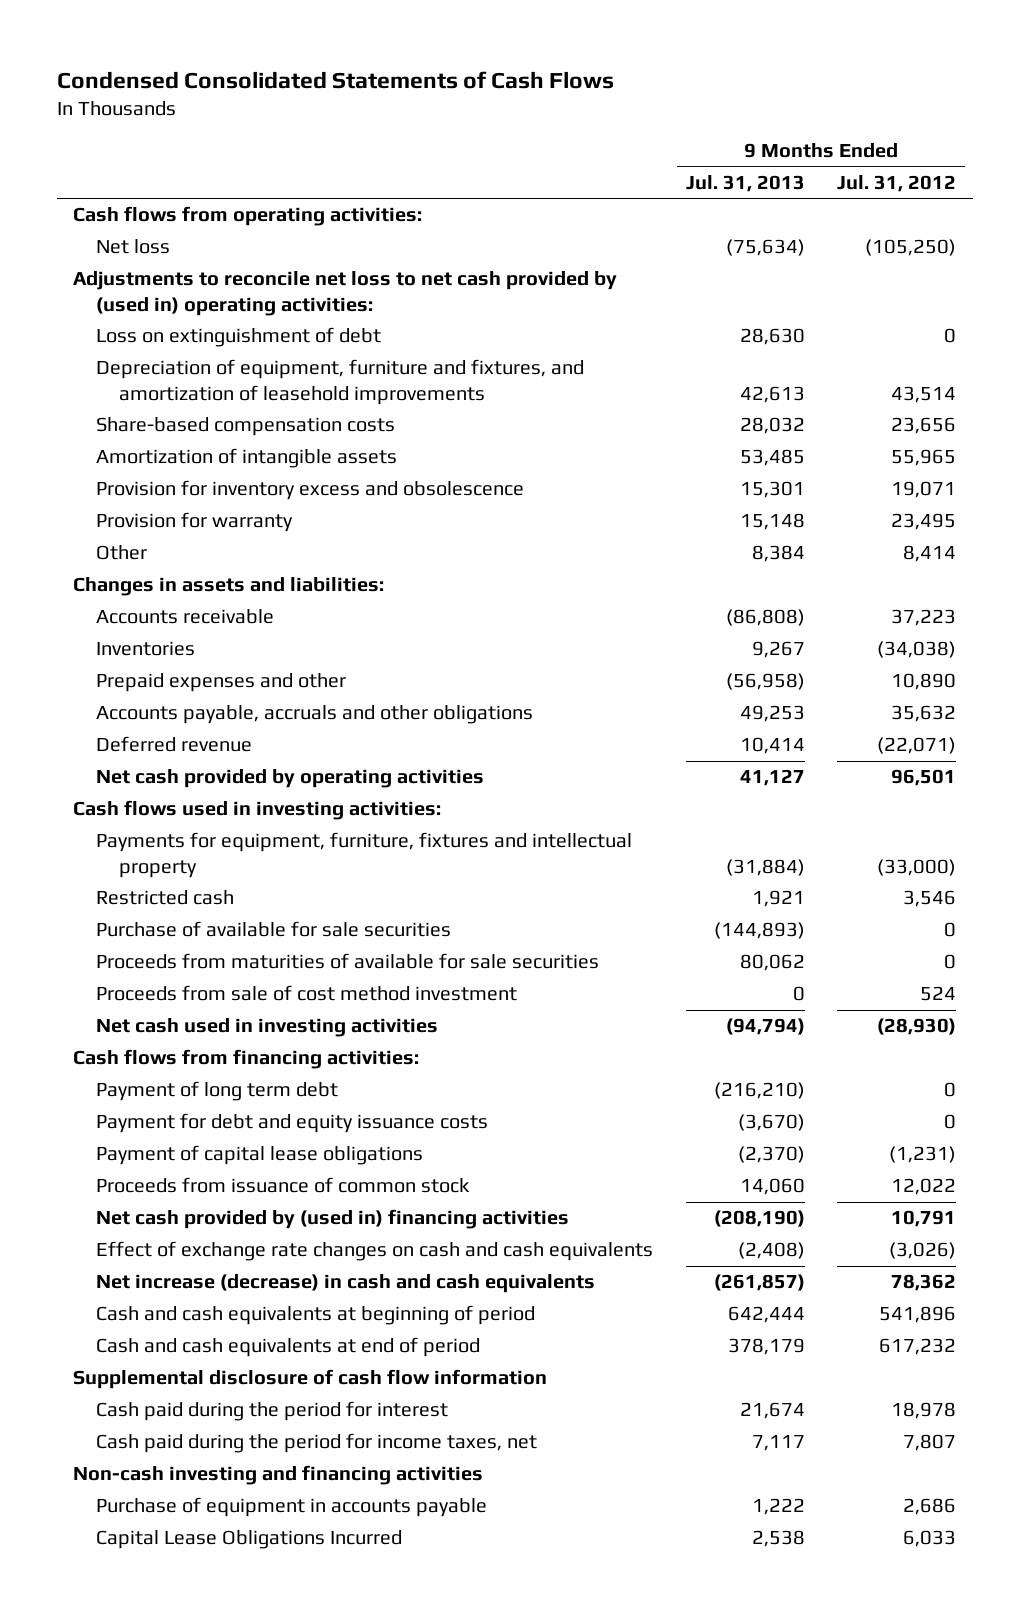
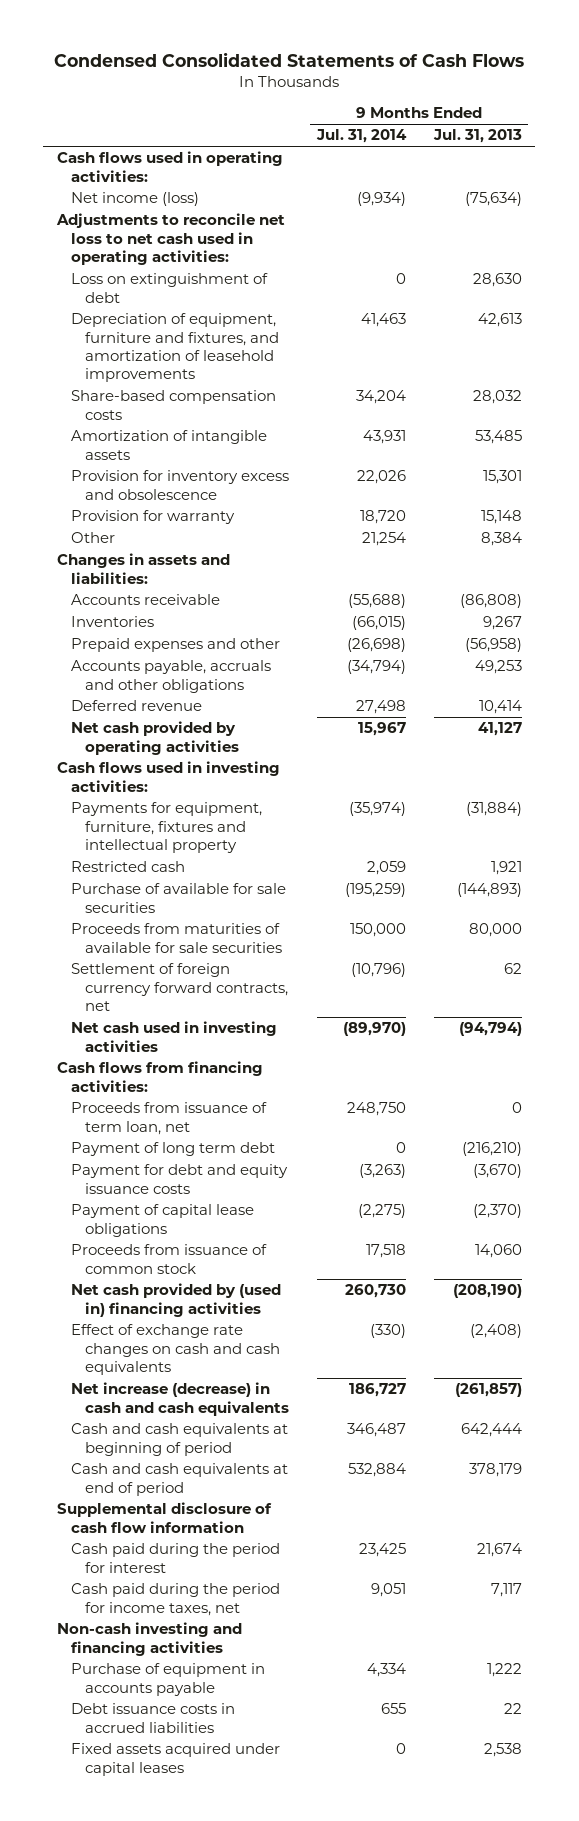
- | 9 Months Ended Jul. 31, 2013 | 9 Months Ended Jul. 31, 2012
+ | 9 Months Ended Jul. 31, 2014 | 9 Months Ended Jul. 31, 2013
- Cash flows from operating activities:
- Net loss | (75,634) | (105,250)
- Adjustments to reconcile net loss to net cash provided by (used in) operating activities:
+ Cash flows used in operating activities:
+ Net income (loss) | (9,934) | (75,634)
+ Adjustments to reconcile net loss to net cash used in operating activities:
- Proceeds from maturities of available for sale securities | 80,062 | 0
- Proceeds from sale of cost method investment | 0 | 524
+ Proceeds from maturities of available for sale securities | 150,000 | 80,000
+ Settlement of foreign currency forward contracts, net | (10,796) | 62
+ Proceeds from issuance of term loan, net | 248,750 | 0
- Capital Lease Obligations Incurred | 2,538 | 6,033
+ Debt issuance costs in accrued liabilities | 655 | 22
+ Fixed assets acquired under capital leases | 0 | 2,538

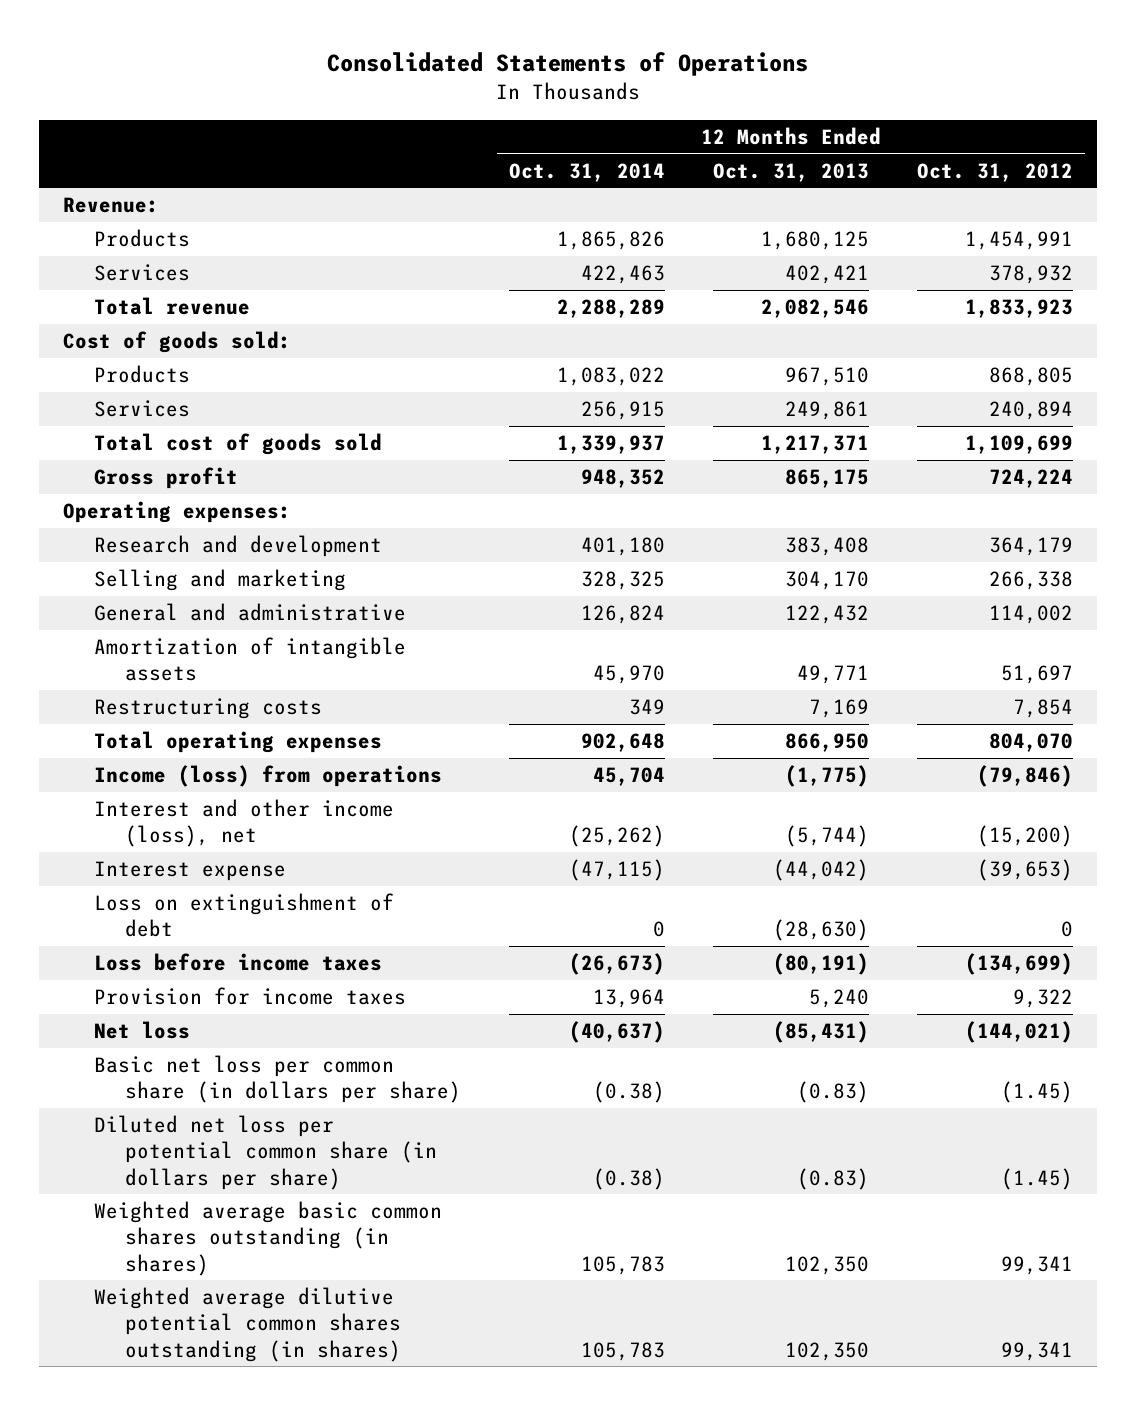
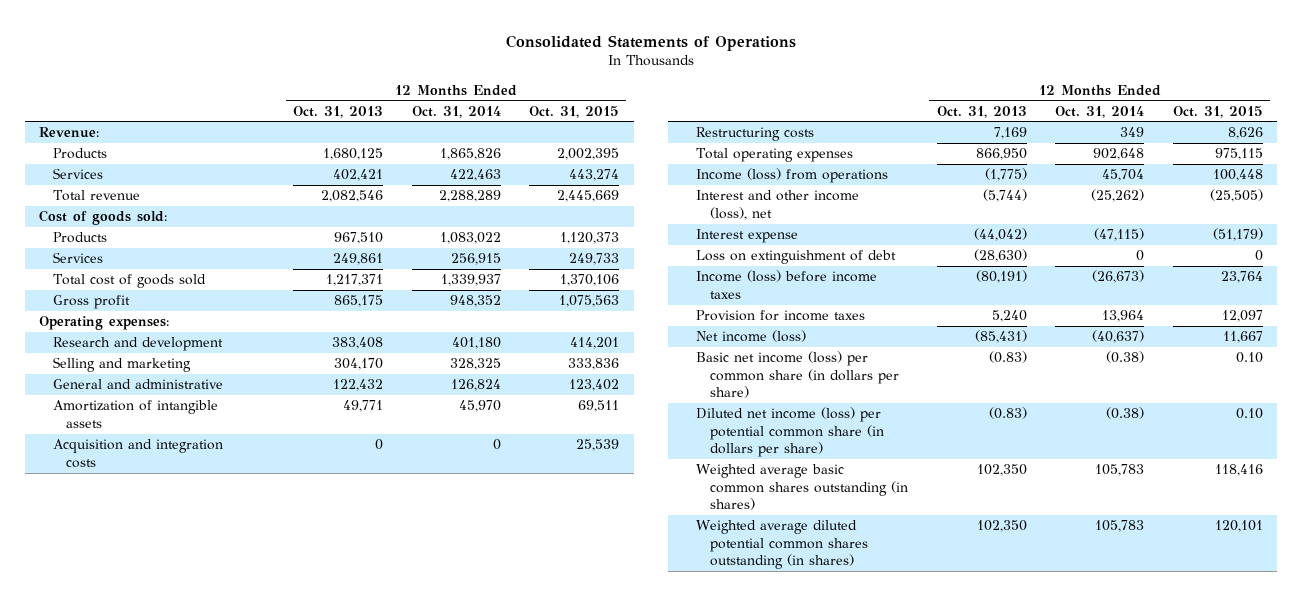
- | 12 Months Ended Oct. 31, 2014 | 12 Months Ended Oct. 31, 2013 | 12 Months Ended Oct. 31, 2012
+ | 12 Months Ended Oct. 31, 2013 | 12 Months Ended Oct. 31, 2014 | 12 Months Ended Oct. 31, 2015
+ Acquisition and integration costs | 0 | 0 | 25,539
- Loss before income taxes | (26,673) | (80,191) | (134,699)
+ Income (loss) before income taxes | (80,191) | (26,673) | 23,764
- Net loss | (40,637) | (85,431) | (144,021)
- Basic net loss per common share (in dollars per share) | (0.38) | (0.83) | (1.45)
- Diluted net loss per potential common share (in dollars per share) | (0.38) | (0.83) | (1.45)
+ Net income (loss) | (85,431) | (40,637) | 11,667
+ Basic net income (loss) per common share (in dollars per share) | (0.83) | (0.38) | 0.10
+ Diluted net income (loss) per potential common share (in dollars per share) | (0.83) | (0.38) | 0.10
- Weighted average dilutive potential common shares outstanding (in shares) | 105,783 | 102,350 | 99,341
+ Weighted average diluted potential common shares outstanding (in shares) | 102,350 | 105,783 | 120,101

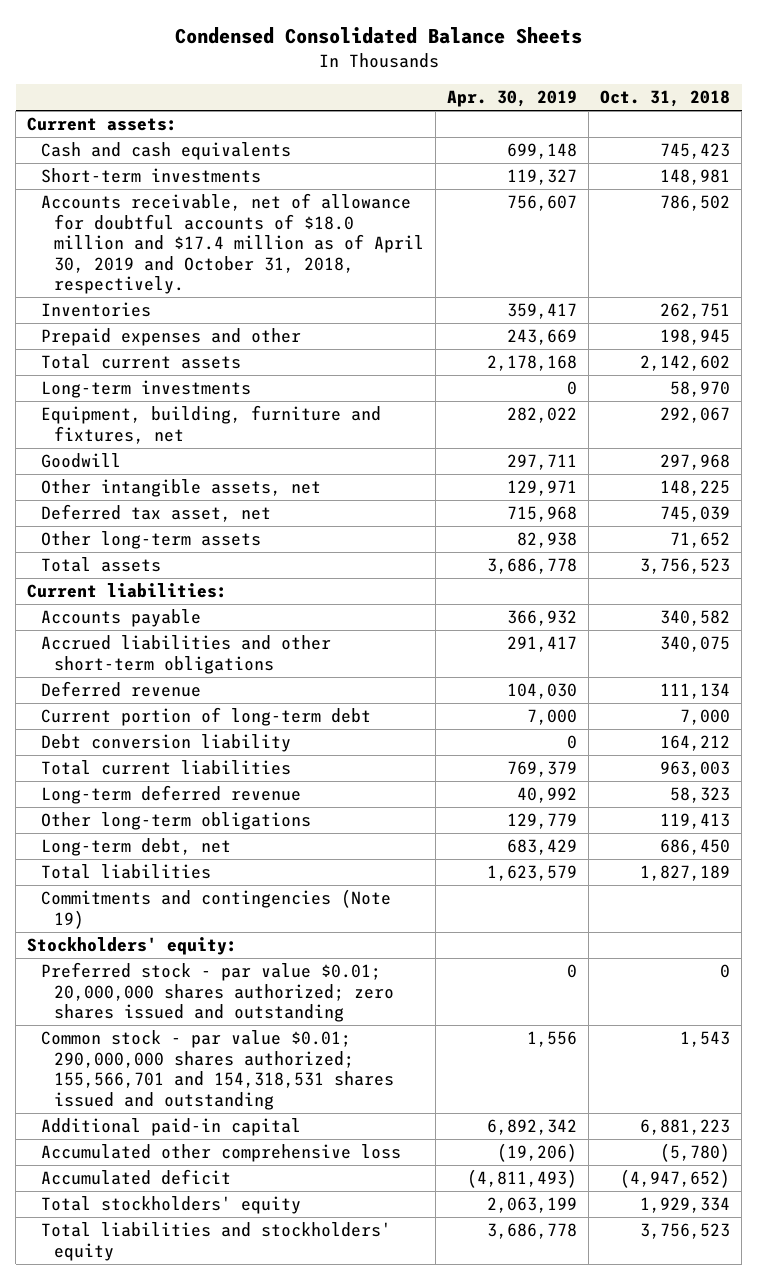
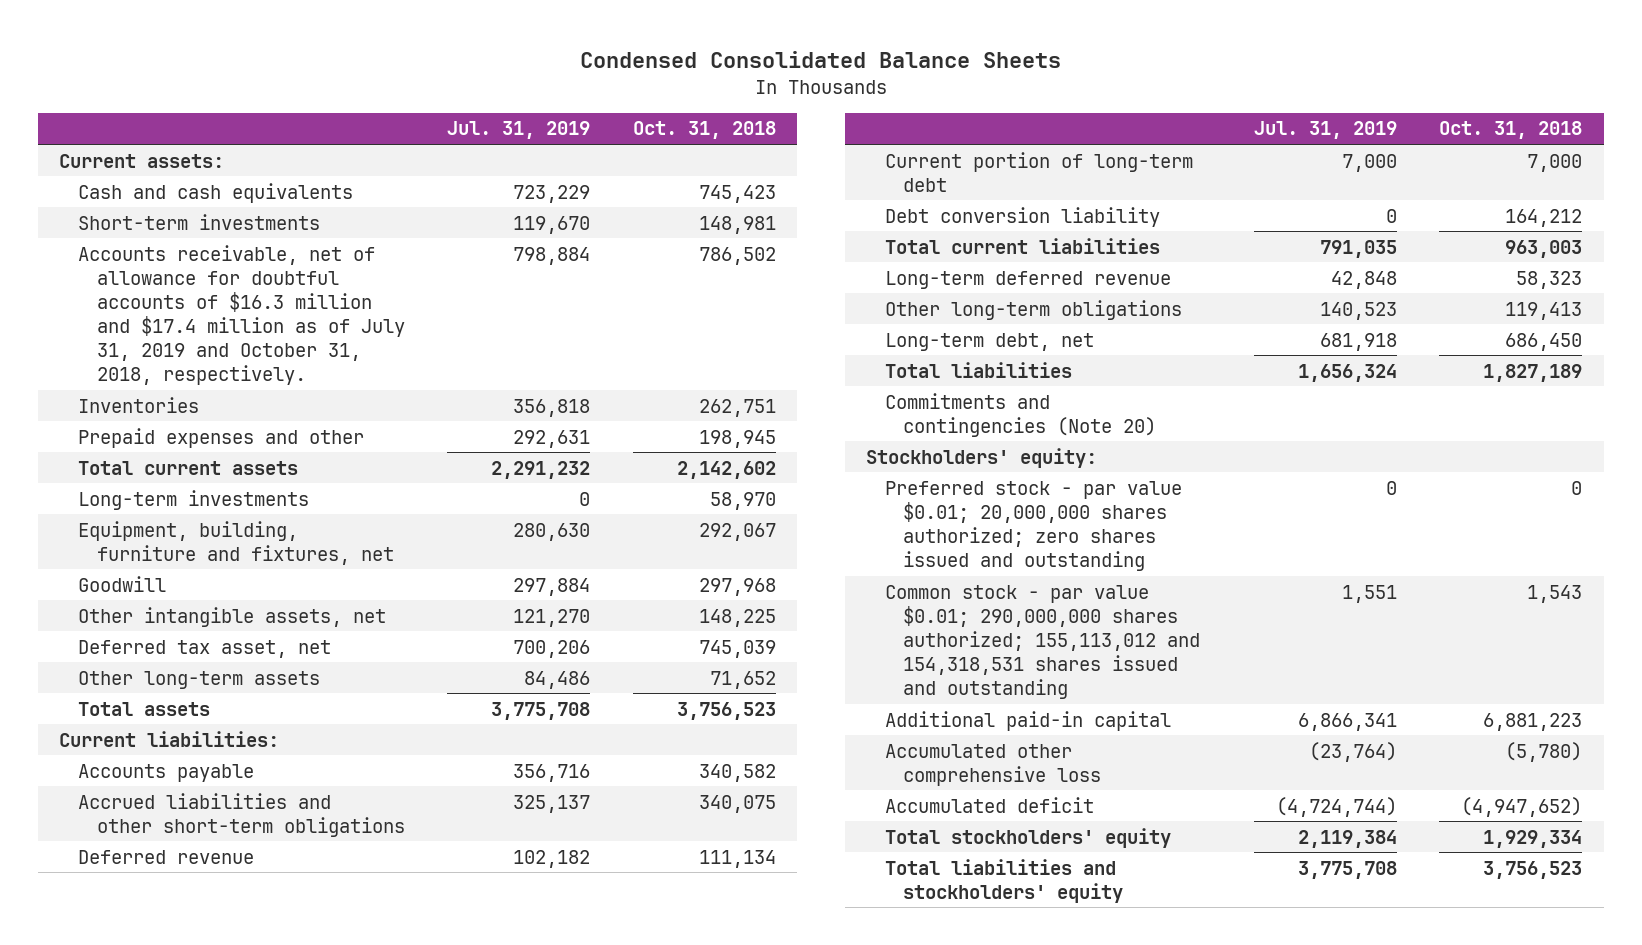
- | Apr. 30, 2019 | Oct. 31, 2018
+ | Jul. 31, 2019 | Oct. 31, 2018
- Accounts receivable, net of allowance for doubtful accounts of $18.0 million and $17.4 million as of April 30, 2019 and October 31, 2018, respectively. | 756,607 | 786,502
+ Accounts receivable, net of allowance for doubtful accounts of $16.3 million and $17.4 million as of July 31, 2019 and October 31, 2018, respectively. | 798,884 | 786,502
- Commitments and contingencies (Note 19)
+ Commitments and contingencies (Note 20)
- Common stock - par value $0.01; 290,000,000 shares authorized; 155,566,701 and 154,318,531 shares issued and outstanding | 1,556 | 1,543
+ Common stock - par value $0.01; 290,000,000 shares authorized; 155,113,012 and 154,318,531 shares issued and outstanding | 1,551 | 1,543

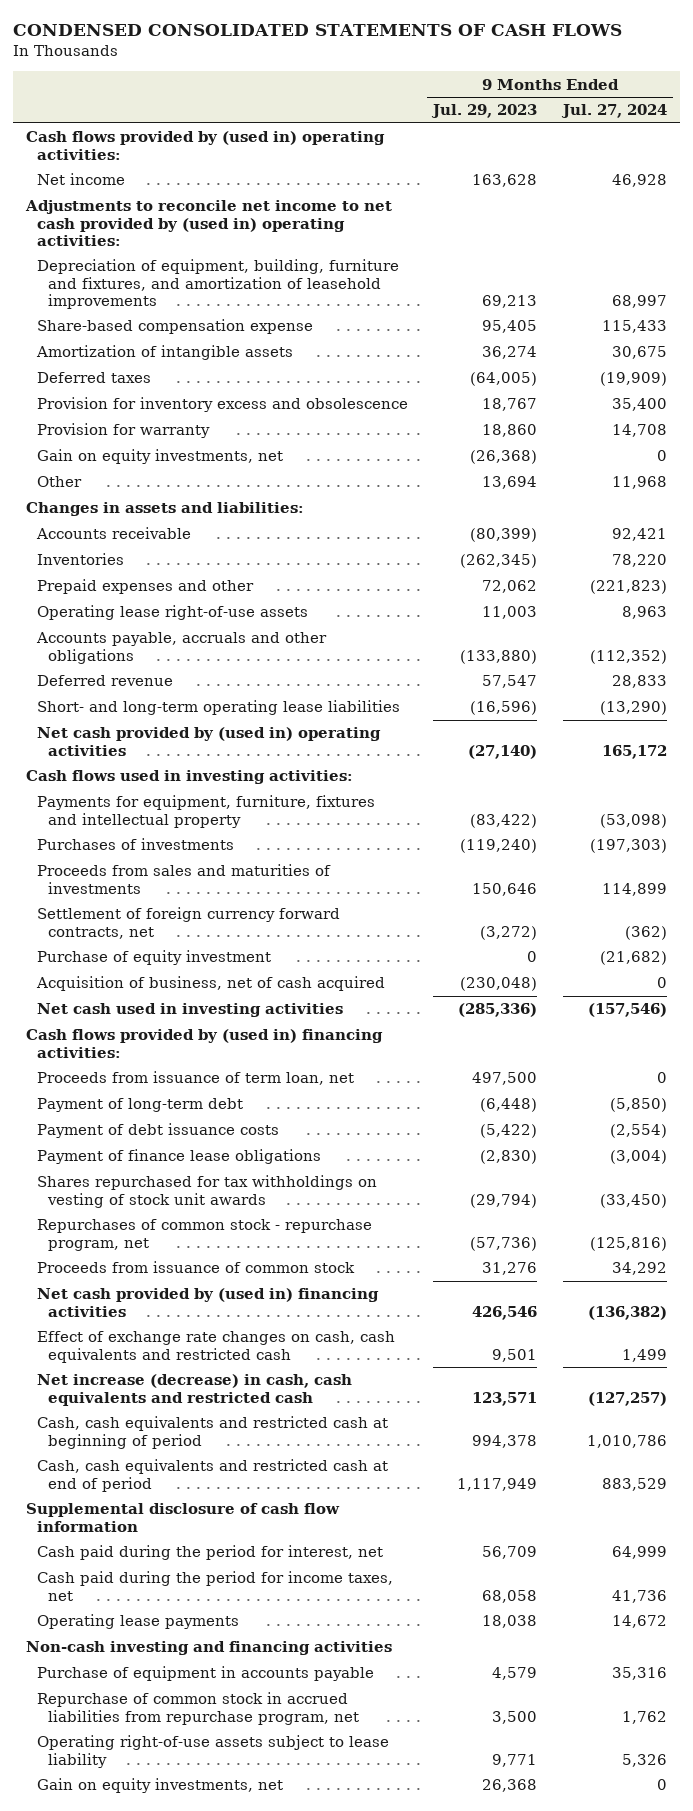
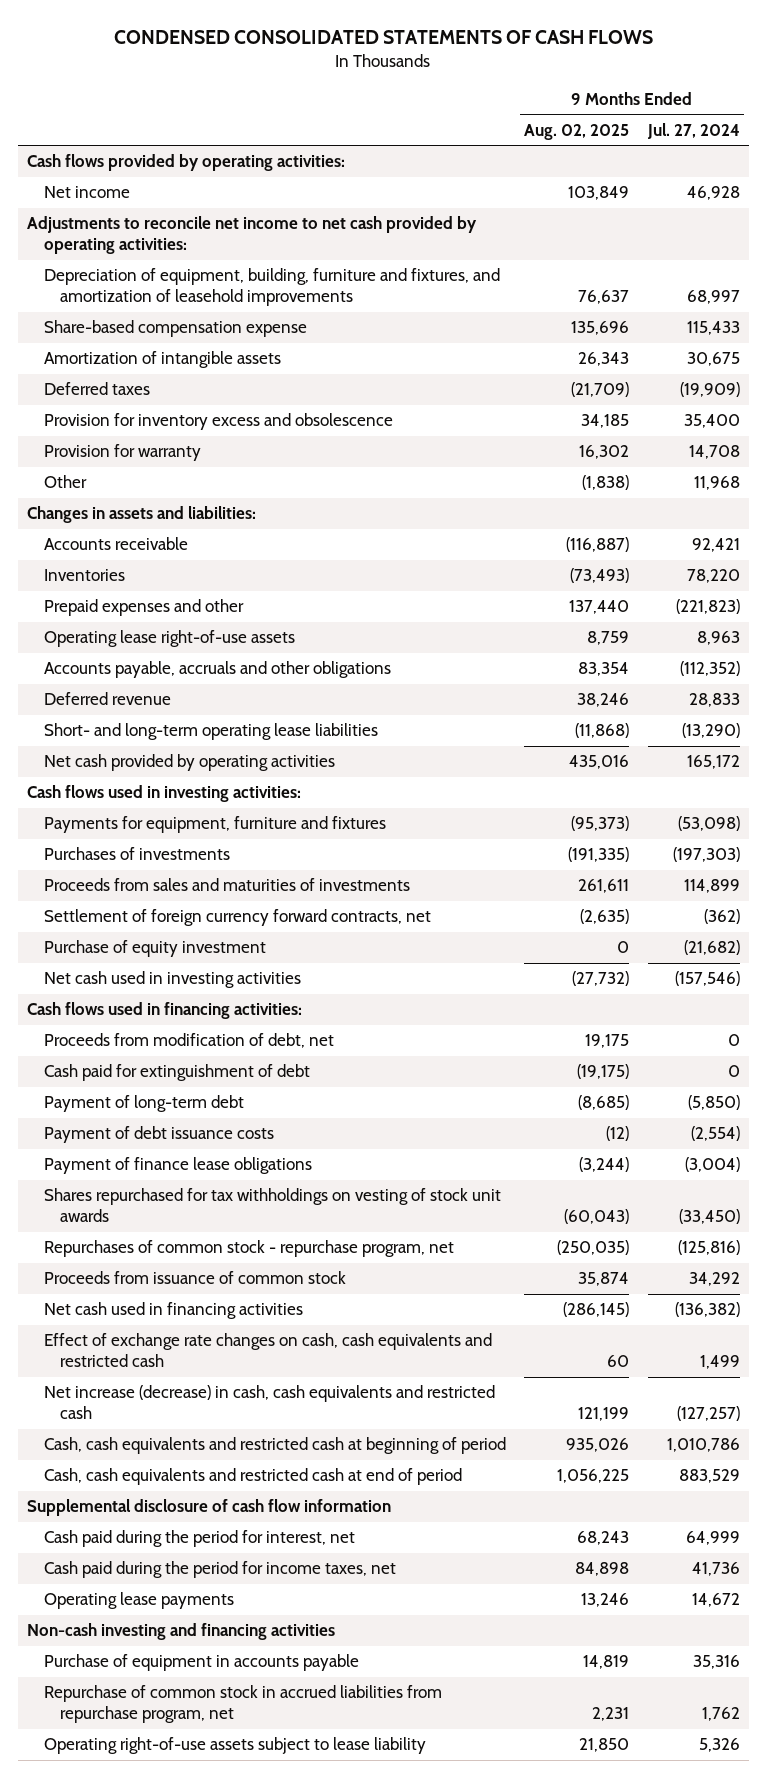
- | 9 Months Ended Jul. 29, 2023 | 9 Months Ended Jul. 27, 2024
+ | 9 Months Ended Aug. 02, 2025 | 9 Months Ended Jul. 27, 2024
- Cash flows provided by (used in) operating activities:
+ Cash flows provided by operating activities:
- Adjustments to reconcile net income to net cash provided by (used in) operating activities:
+ Adjustments to reconcile net income to net cash provided by operating activities:
- Gain on equity investments, net | (26,368) | 0
- Net cash provided by (used in) operating activities | (27,140) | 165,172
+ Net cash provided by operating activities | 435,016 | 165,172
- Payments for equipment, furniture, fixtures and intellectual property | (83,422) | (53,098)
+ Payments for equipment, furniture and fixtures | (95,373) | (53,098)
- Acquisition of business, net of cash acquired | (230,048) | 0
- Cash flows provided by (used in) financing activities:
- Proceeds from issuance of term loan, net | 497,500 | 0
+ Cash flows used in financing activities:
+ Proceeds from modification of debt, net | 19,175 | 0
+ Cash paid for extinguishment of debt | (19,175) | 0
- Net cash provided by (used in) financing activities | 426,546 | (136,382)
+ Net cash used in financing activities | (286,145) | (136,382)
- Gain on equity investments, net | 26,368 | 0

